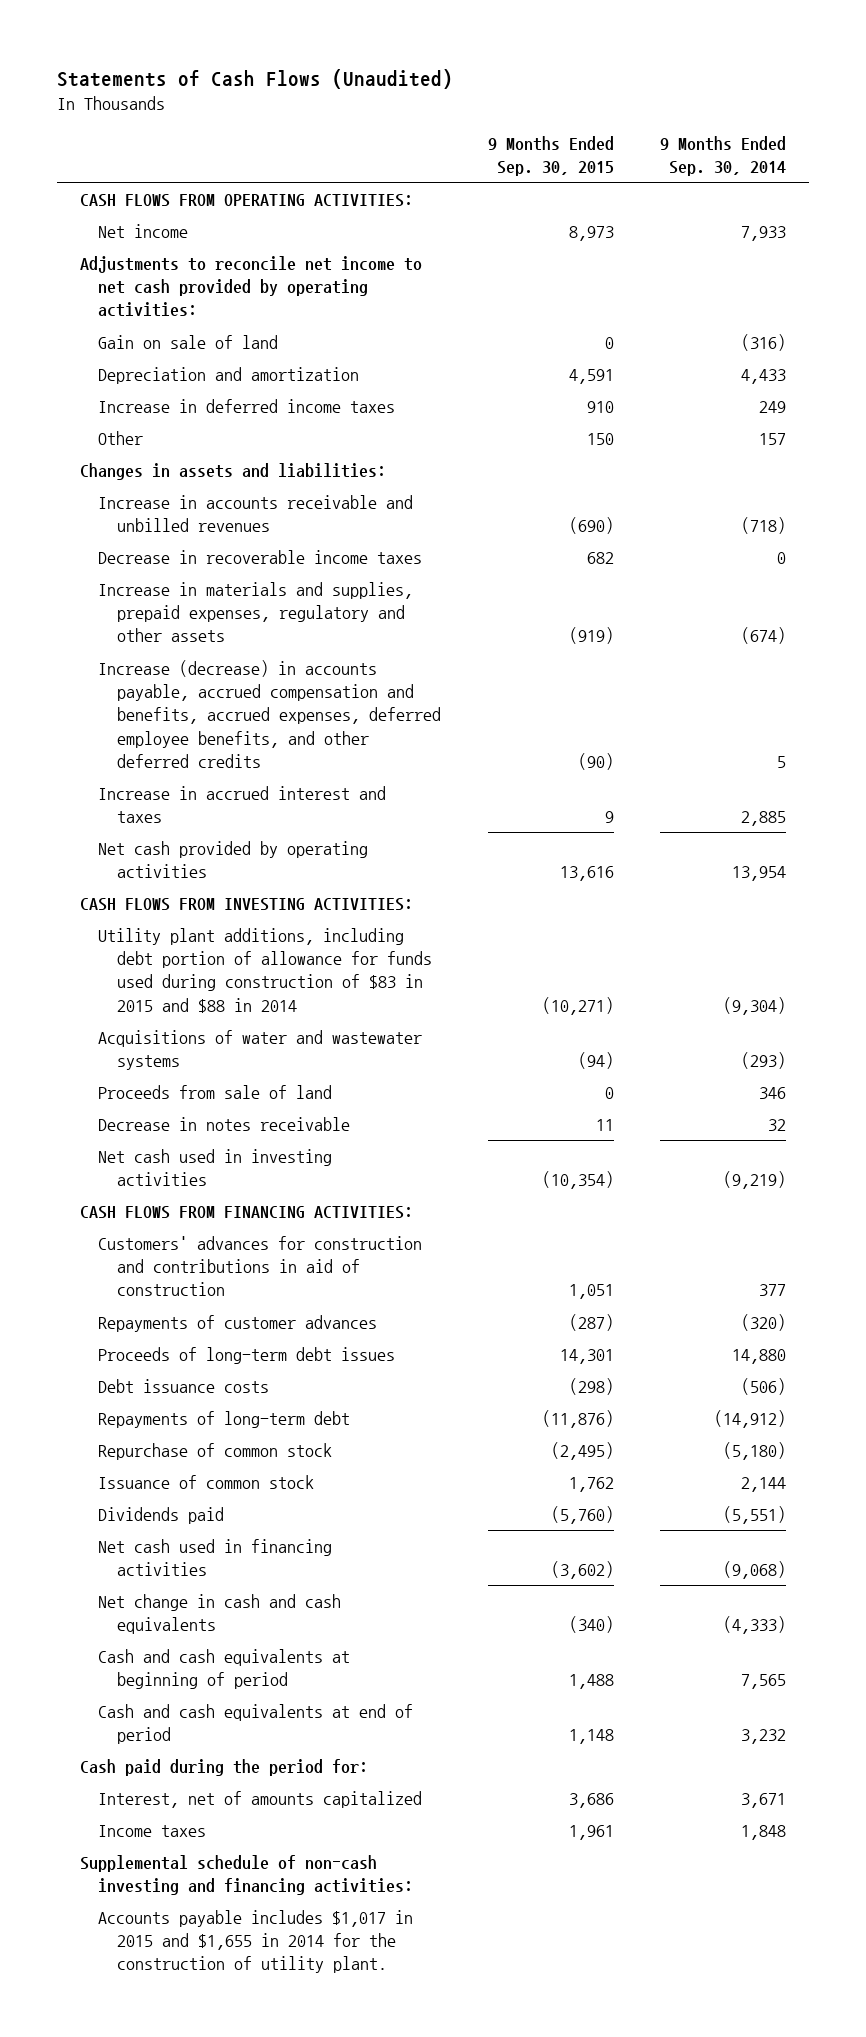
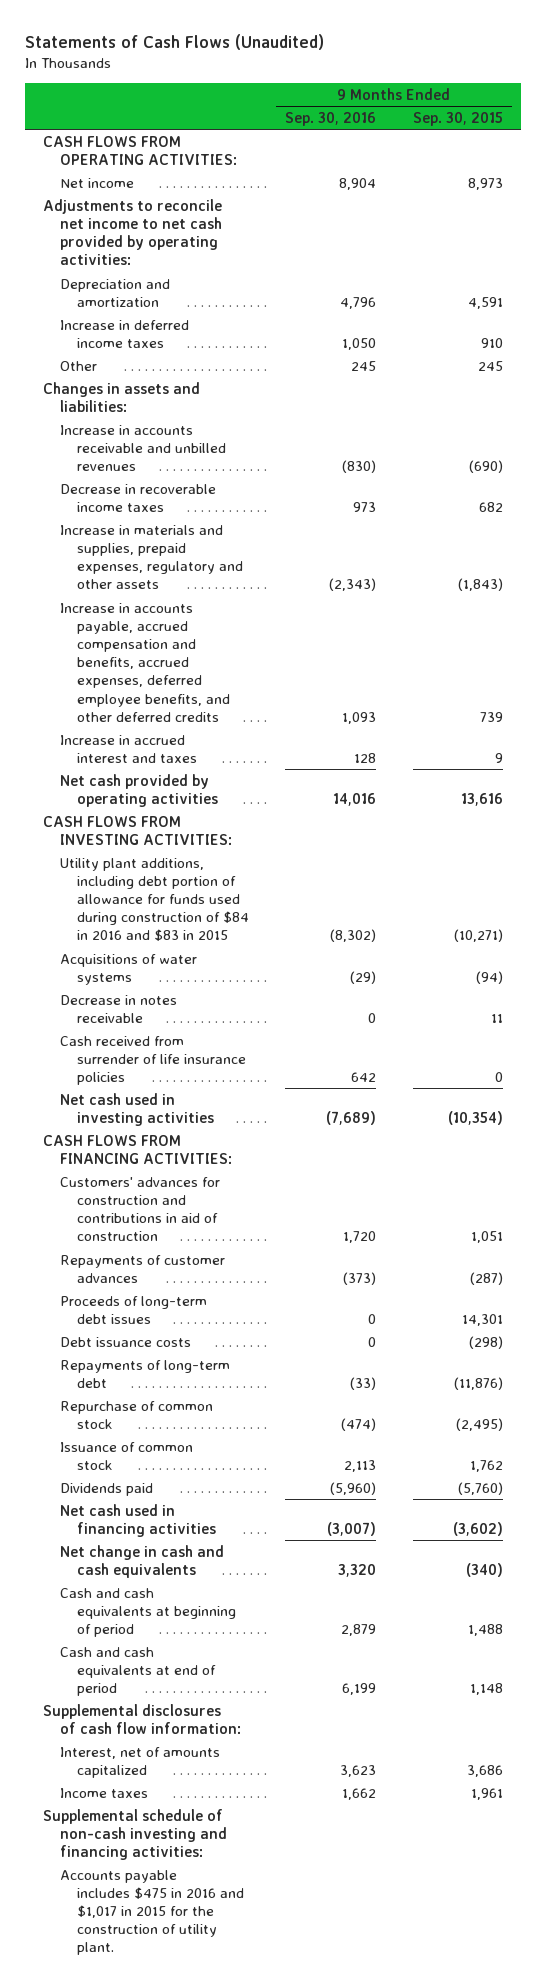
- | 9 Months Ended Sep. 30, 2015 | 9 Months Ended Sep. 30, 2014
+ | 9 Months Ended Sep. 30, 2016 | 9 Months Ended Sep. 30, 2015
- Gain on sale of land | 0 | (316)
- Other | 150 | 157
+ Other | 245 | 245
- Increase in materials and supplies, prepaid expenses, regulatory and other assets | (919) | (674)
- Increase (decrease) in accounts payable, accrued compensation and benefits, accrued expenses, deferred employee benefits, and other deferred credits | (90) | 5
+ Increase in materials and supplies, prepaid expenses, regulatory and other assets | (2,343) | (1,843)
+ Increase in accounts payable, accrued compensation and benefits, accrued expenses, deferred employee benefits, and other deferred credits | 1,093 | 739
- Utility plant additions, including debt portion of allowance for funds used during construction of $83 in 2015 and $88 in 2014 | (10,271) | (9,304)
- Acquisitions of water and wastewater systems | (94) | (293)
- Proceeds from sale of land | 0 | 346
+ Utility plant additions, including debt portion of allowance for funds used during construction of $84 in 2016 and $83 in 2015 | (8,302) | (10,271)
+ Acquisitions of water systems | (29) | (94)
+ Cash received from surrender of life insurance policies | 642 | 0
- Cash paid during the period for:
+ Supplemental disclosures of cash flow information:
- Accounts payable includes $1,017 in 2015 and $1,655 in 2014 for the construction of utility plant.
+ Accounts payable includes $475 in 2016 and $1,017 in 2015 for the construction of utility plant.

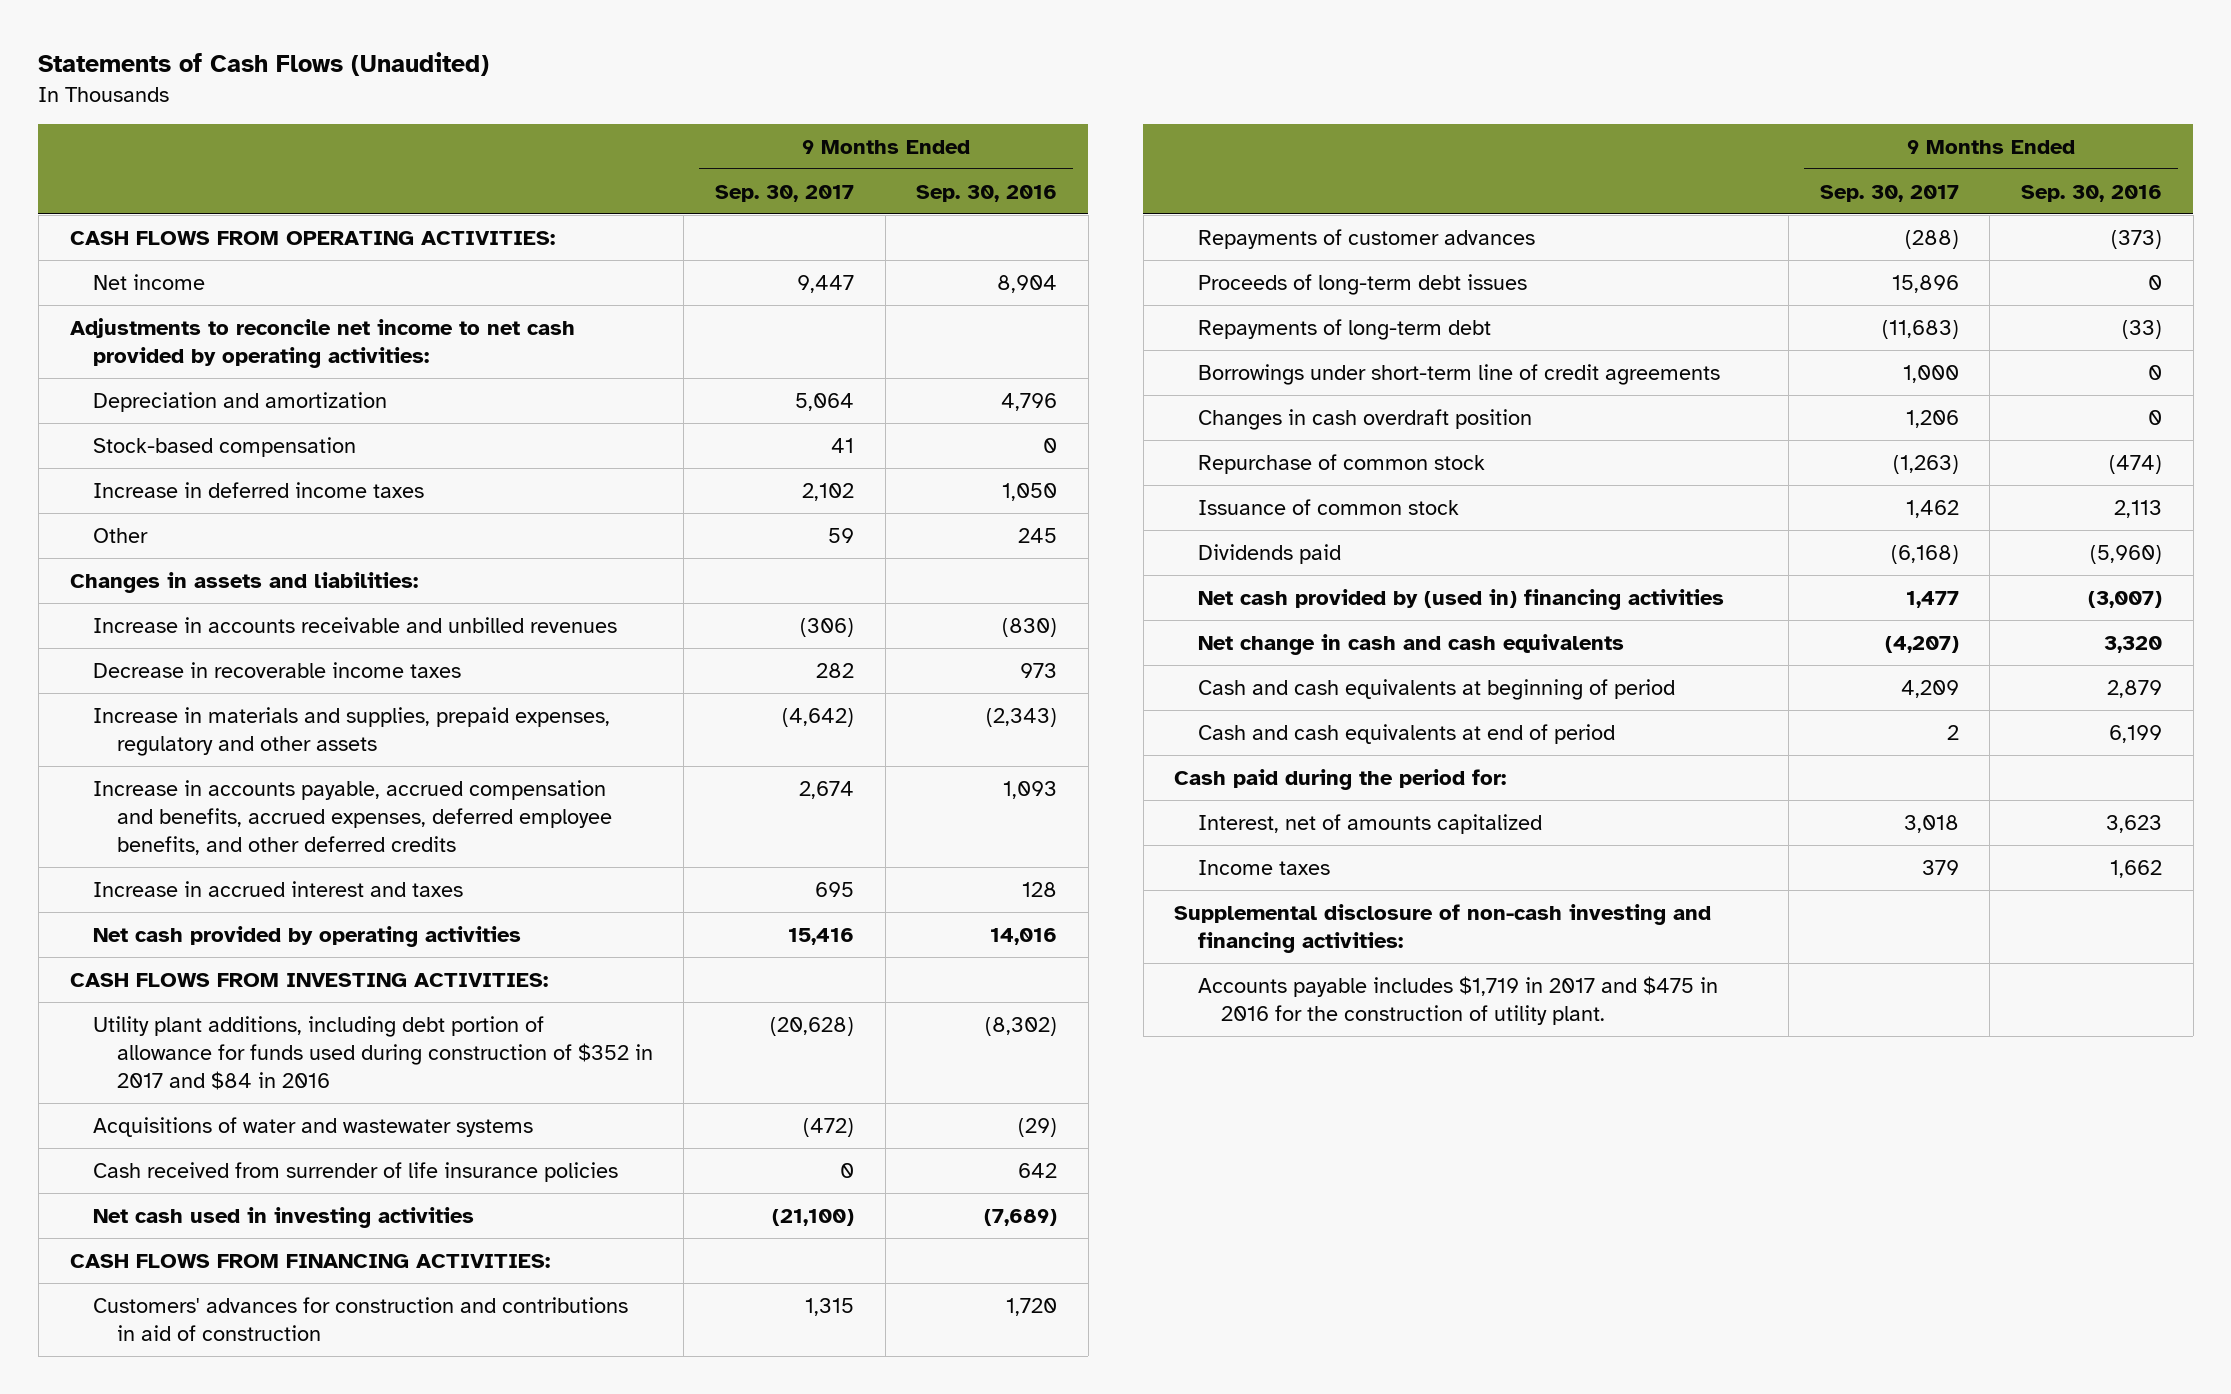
- | 9 Months Ended Sep. 30, 2016 | 9 Months Ended Sep. 30, 2015
+ | 9 Months Ended Sep. 30, 2017 | 9 Months Ended Sep. 30, 2016
+ Stock-based compensation | 41 | 0
- Utility plant additions, including debt portion of allowance for funds used during construction of $84 in 2016 and $83 in 2015 | (8,302) | (10,271)
- Acquisitions of water systems | (29) | (94)
- Decrease in notes receivable | 0 | 11
+ Utility plant additions, including debt portion of allowance for funds used during construction of $352 in 2017 and $84 in 2016 | (20,628) | (8,302)
+ Acquisitions of water and wastewater systems | (472) | (29)
- Debt issuance costs | 0 | (298)
+ Borrowings under short-term line of credit agreements | 1,000 | 0
+ Changes in cash overdraft position | 1,206 | 0
- Net cash used in financing activities | (3,007) | (3,602)
+ Net cash provided by (used in) financing activities | 1,477 | (3,007)
- Supplemental disclosures of cash flow information:
+ Cash paid during the period for:
- Supplemental schedule of non-cash investing and financing activities:
- Accounts payable includes $475 in 2016 and $1,017 in 2015 for the construction of utility plant.
+ Supplemental disclosure of non-cash investing and financing activities:
+ Accounts payable includes $1,719 in 2017 and $475 in 2016 for the construction of utility plant.

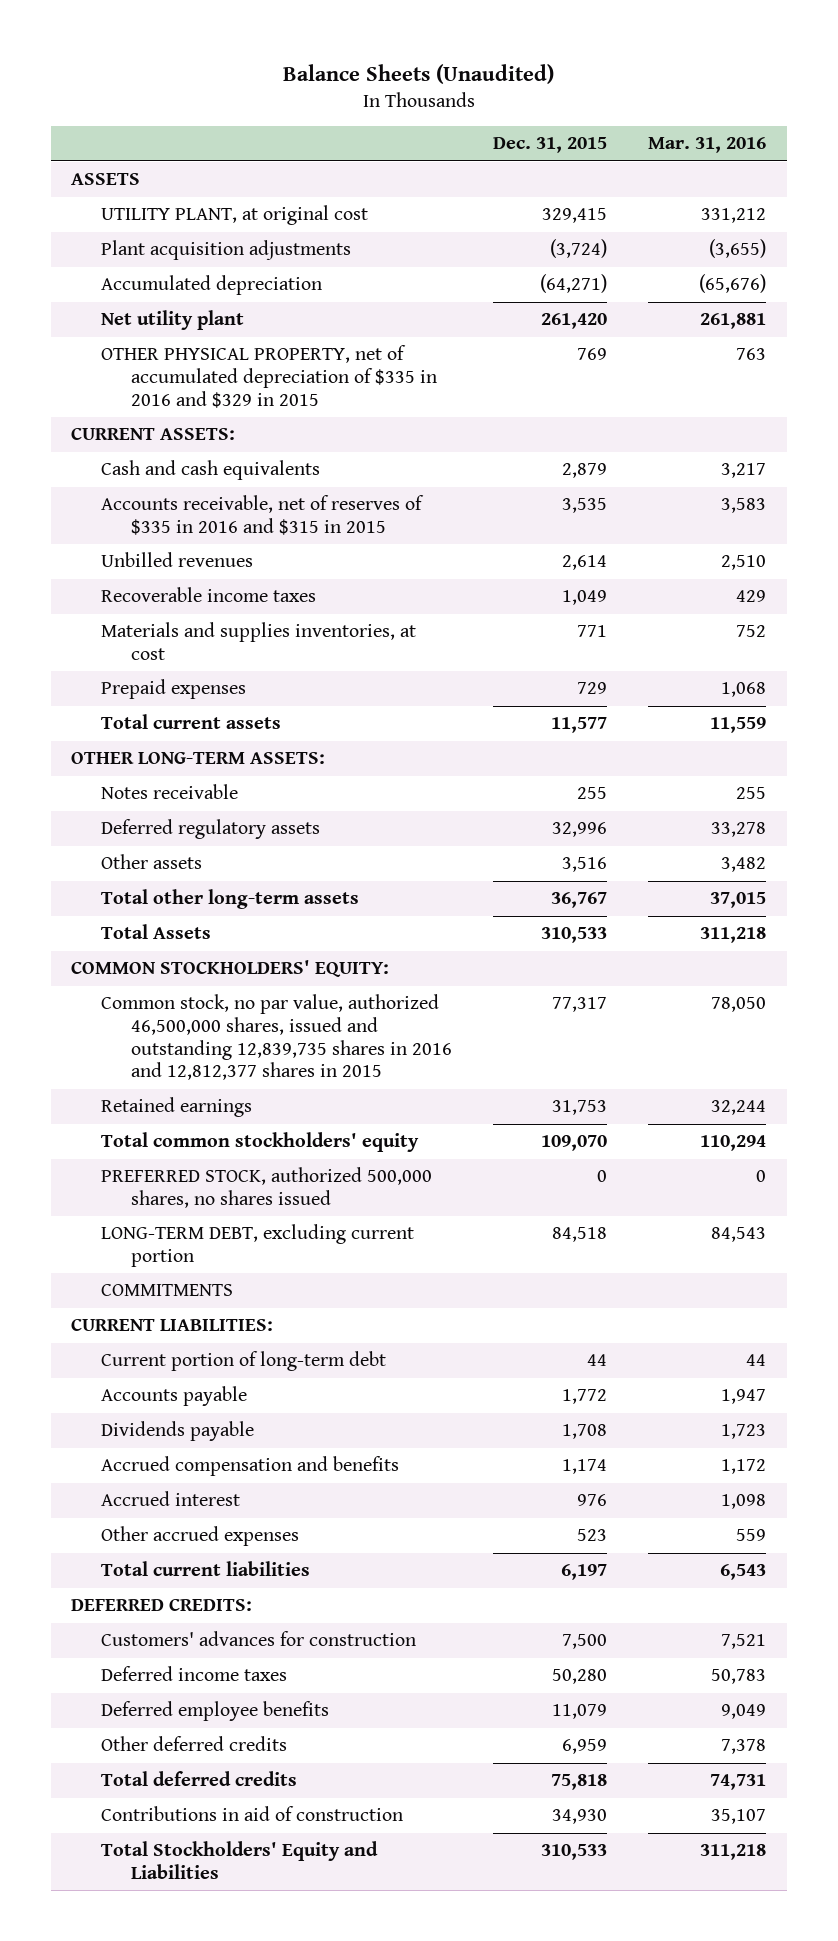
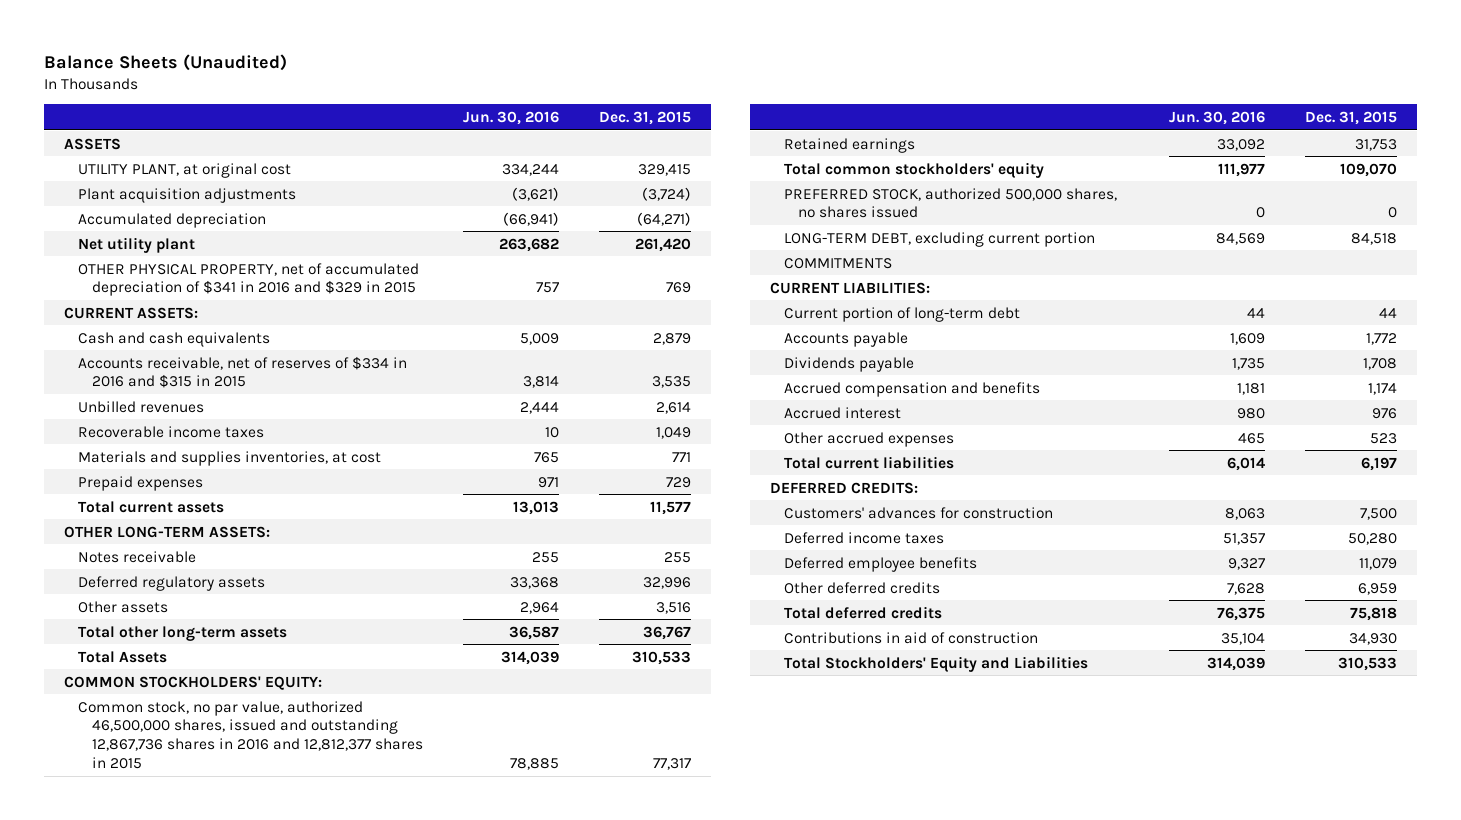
- | Dec. 31, 2015 | Mar. 31, 2016
+ | Jun. 30, 2016 | Dec. 31, 2015
- OTHER PHYSICAL PROPERTY, net of accumulated depreciation of $335 in 2016 and $329 in 2015 | 769 | 763
+ OTHER PHYSICAL PROPERTY, net of accumulated depreciation of $341 in 2016 and $329 in 2015 | 757 | 769
- Accounts receivable, net of reserves of $335 in 2016 and $315 in 2015 | 3,535 | 3,583
+ Accounts receivable, net of reserves of $334 in 2016 and $315 in 2015 | 3,814 | 3,535
- Common stock, no par value, authorized 46,500,000 shares, issued and outstanding 12,839,735 shares in 2016 and 12,812,377 shares in 2015 | 77,317 | 78,050
+ Common stock, no par value, authorized 46,500,000 shares, issued and outstanding 12,867,736 shares in 2016 and 12,812,377 shares in 2015 | 78,885 | 77,317

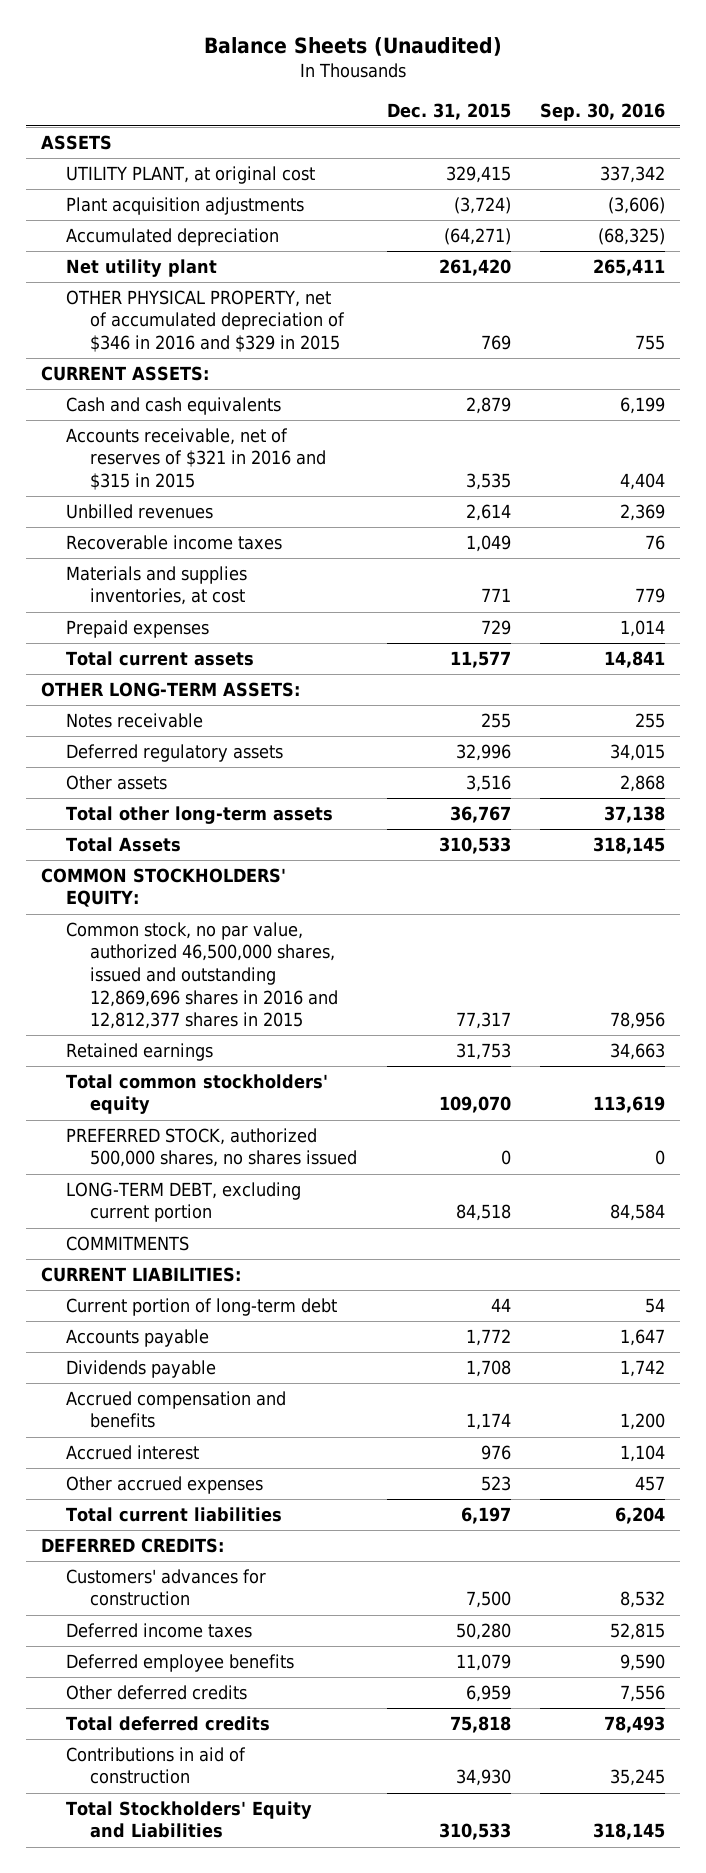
- | Jun. 30, 2016 | Dec. 31, 2015
+ | Dec. 31, 2015 | Sep. 30, 2016
- OTHER PHYSICAL PROPERTY, net of accumulated depreciation of $341 in 2016 and $329 in 2015 | 757 | 769
+ OTHER PHYSICAL PROPERTY, net of accumulated depreciation of $346 in 2016 and $329 in 2015 | 769 | 755
- Accounts receivable, net of reserves of $334 in 2016 and $315 in 2015 | 3,814 | 3,535
+ Accounts receivable, net of reserves of $321 in 2016 and $315 in 2015 | 3,535 | 4,404
- Common stock, no par value, authorized 46,500,000 shares, issued and outstanding 12,867,736 shares in 2016 and 12,812,377 shares in 2015 | 78,885 | 77,317
+ Common stock, no par value, authorized 46,500,000 shares, issued and outstanding 12,869,696 shares in 2016 and 12,812,377 shares in 2015 | 77,317 | 78,956

